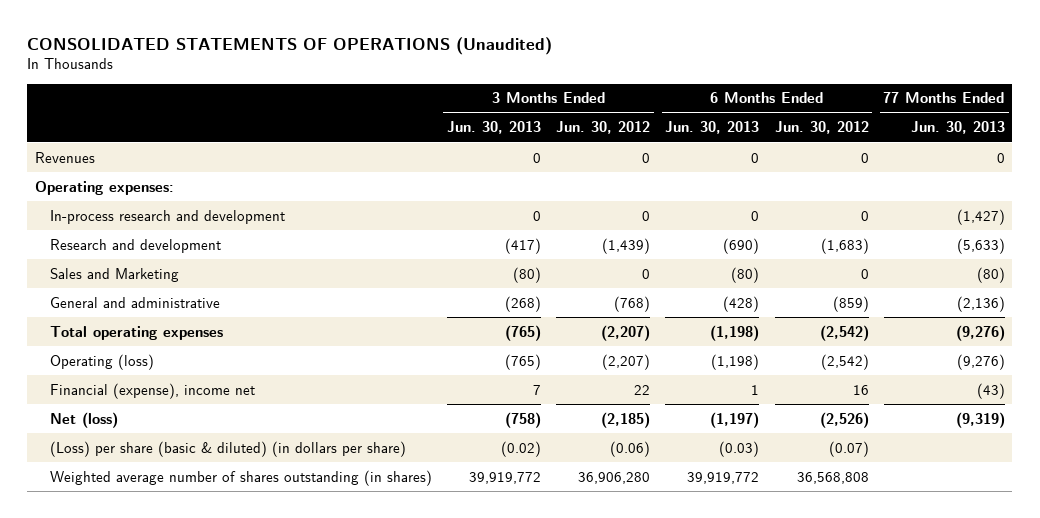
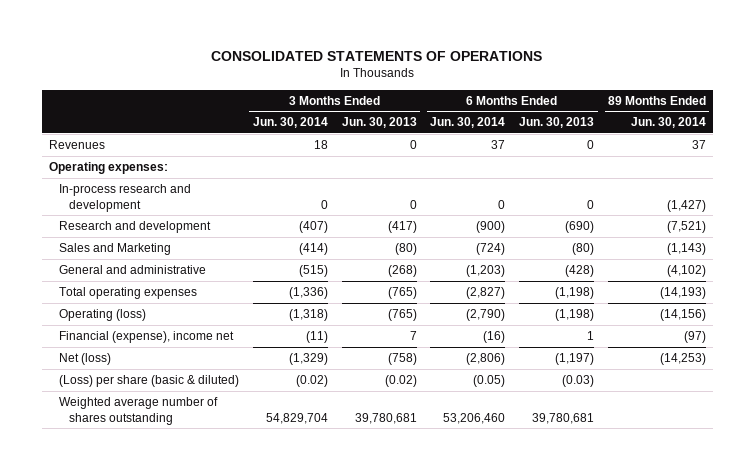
- CONSOLIDATED STATEMENTS OF OPERATIONS (Unaudited)
+ CONSOLIDATED STATEMENTS OF OPERATIONS
- | 3 Months Ended Jun. 30, 2013 | 3 Months Ended Jun. 30, 2012 | 6 Months Ended Jun. 30, 2013 | 6 Months Ended Jun. 30, 2012 | 77 Months Ended Jun. 30, 2013
+ | 3 Months Ended Jun. 30, 2014 | 3 Months Ended Jun. 30, 2013 | 6 Months Ended Jun. 30, 2014 | 6 Months Ended Jun. 30, 2013 | 89 Months Ended Jun. 30, 2014
- (Loss) per share (basic & diluted) (in dollars per share) | (0.02) | (0.06) | (0.03) | (0.07) |
- Weighted average number of shares outstanding (in shares) | 39,919,772 | 36,906,280 | 39,919,772 | 36,568,808 |
+ (Loss) per share (basic & diluted) | (0.02) | (0.02) | (0.05) | (0.03) |
+ Weighted average number of shares outstanding | 54,829,704 | 39,780,681 | 53,206,460 | 39,780,681 |

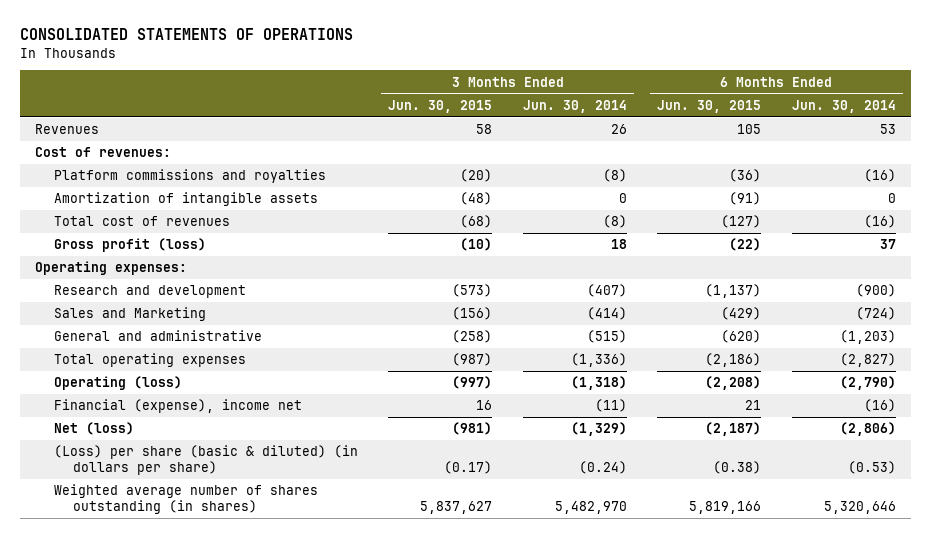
- | 3 Months Ended Jun. 30, 2014 | 3 Months Ended Jun. 30, 2013 | 6 Months Ended Jun. 30, 2014 | 6 Months Ended Jun. 30, 2013 | 89 Months Ended Jun. 30, 2014
+ | 3 Months Ended Jun. 30, 2015 | 3 Months Ended Jun. 30, 2014 | 6 Months Ended Jun. 30, 2015 | 6 Months Ended Jun. 30, 2014
- Revenues | 18 | 0 | 37 | 0 | 37
+ Revenues | 58 | 26 | 105 | 53
+ Cost of revenues:
+ Platform commissions and royalties | (20) | (8) | (36) | (16)
+ Amortization of intangible assets | (48) | 0 | (91) | 0
+ Total cost of revenues | (68) | (8) | (127) | (16)
+ Gross profit (loss) | (10) | 18 | (22) | 37
- In-process research and development | 0 | 0 | 0 | 0 | (1,427)
- (Loss) per share (basic & diluted) | (0.02) | (0.02) | (0.05) | (0.03) |
- Weighted average number of shares outstanding | 54,829,704 | 39,780,681 | 53,206,460 | 39,780,681 |
+ (Loss) per share (basic & diluted) (in dollars per share) | (0.17) | (0.24) | (0.38) | (0.53)
+ Weighted average number of shares outstanding (in shares) | 5,837,627 | 5,482,970 | 5,819,166 | 5,320,646

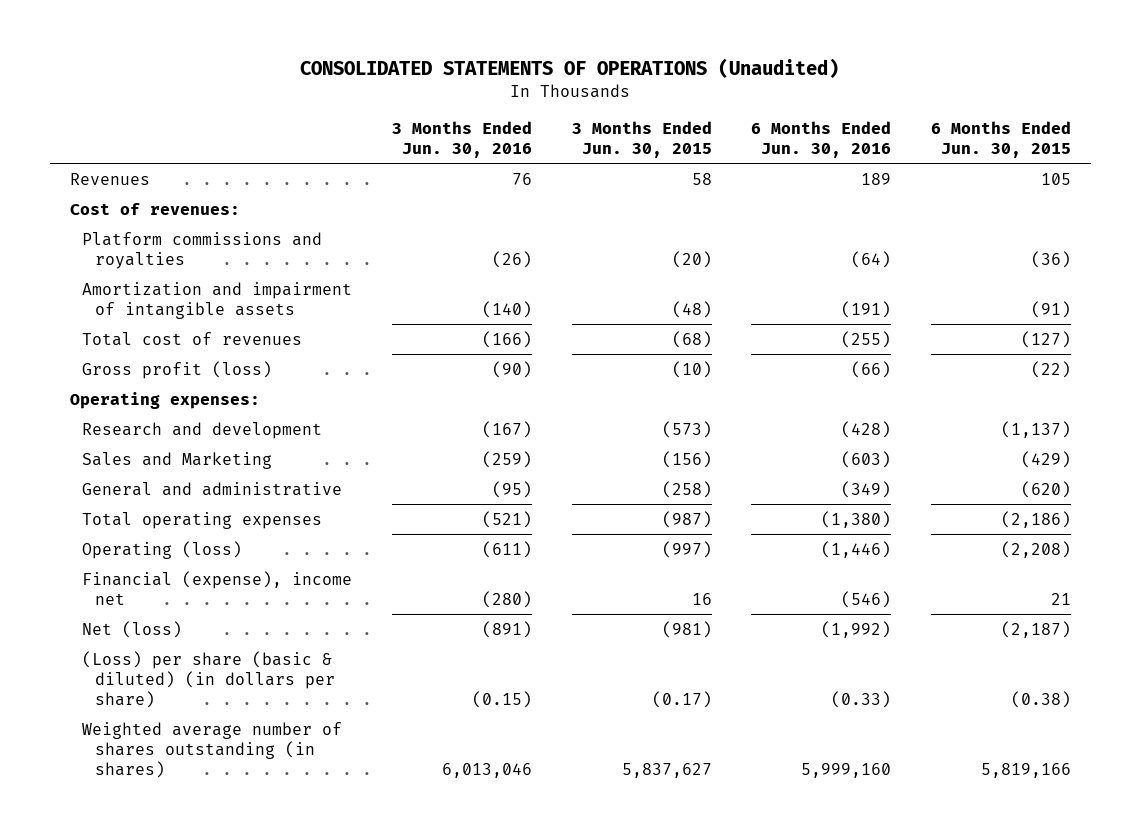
- CONSOLIDATED STATEMENTS OF OPERATIONS
+ CONSOLIDATED STATEMENTS OF OPERATIONS (Unaudited)
- | 3 Months Ended Jun. 30, 2015 | 3 Months Ended Jun. 30, 2014 | 6 Months Ended Jun. 30, 2015 | 6 Months Ended Jun. 30, 2014
+ | 3 Months Ended Jun. 30, 2016 | 3 Months Ended Jun. 30, 2015 | 6 Months Ended Jun. 30, 2016 | 6 Months Ended Jun. 30, 2015
- Amortization of intangible assets | (48) | 0 | (91) | 0
+ Amortization and impairment of intangible assets | (140) | (48) | (191) | (91)

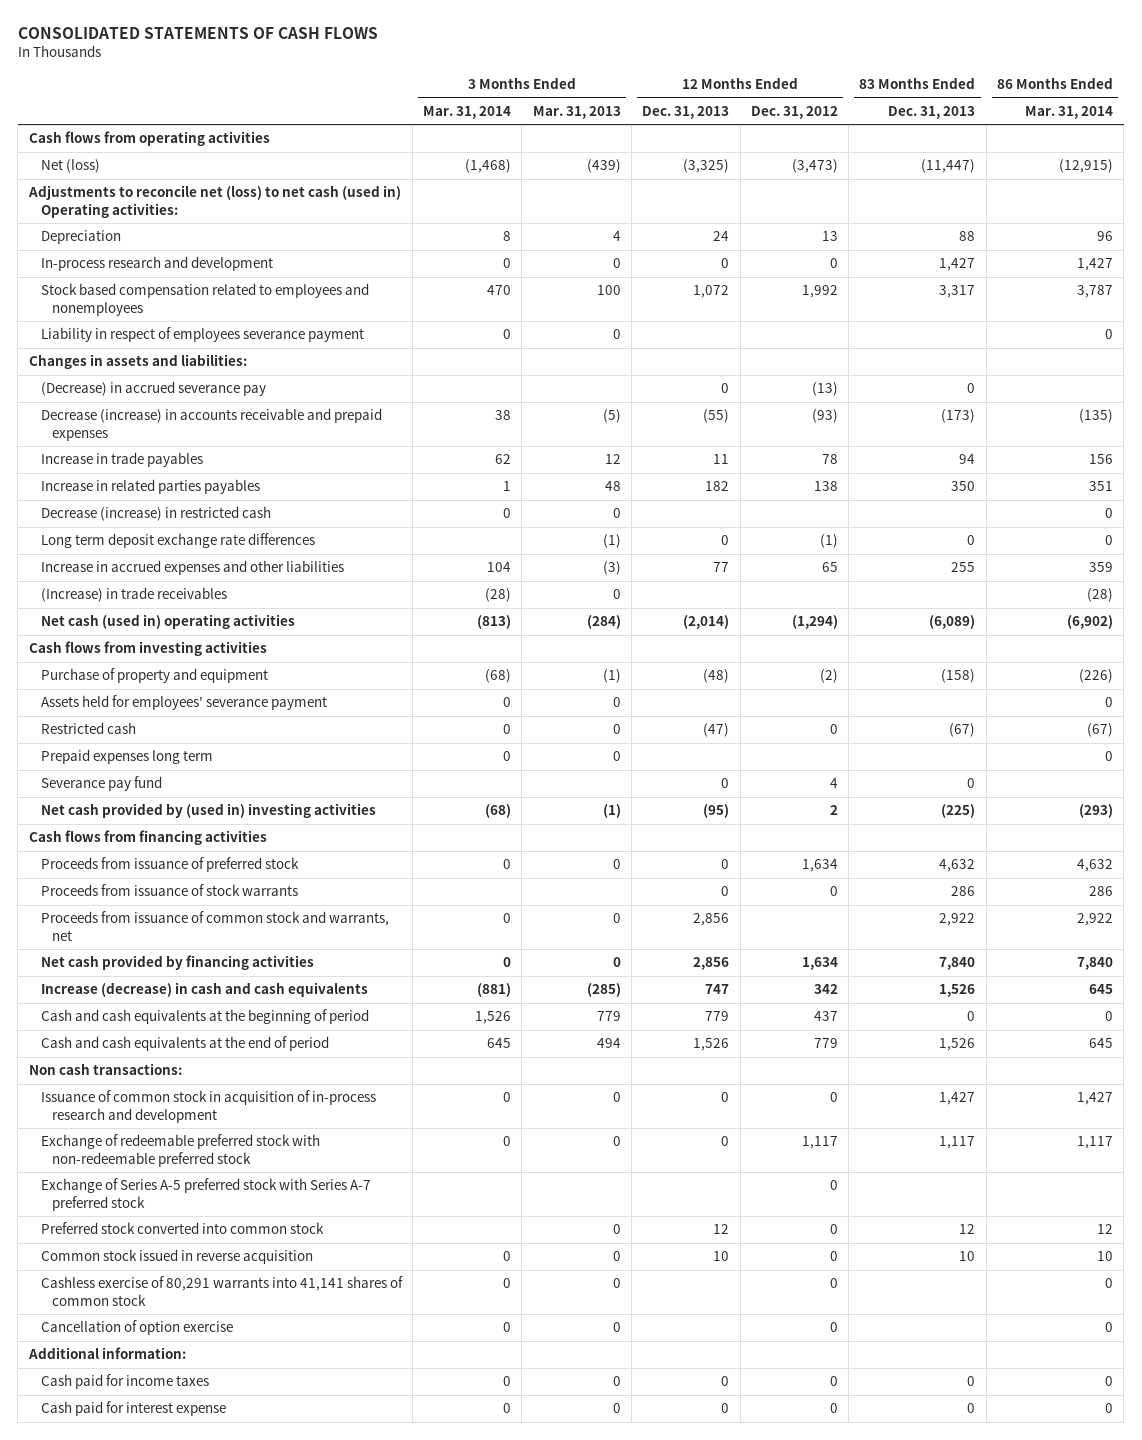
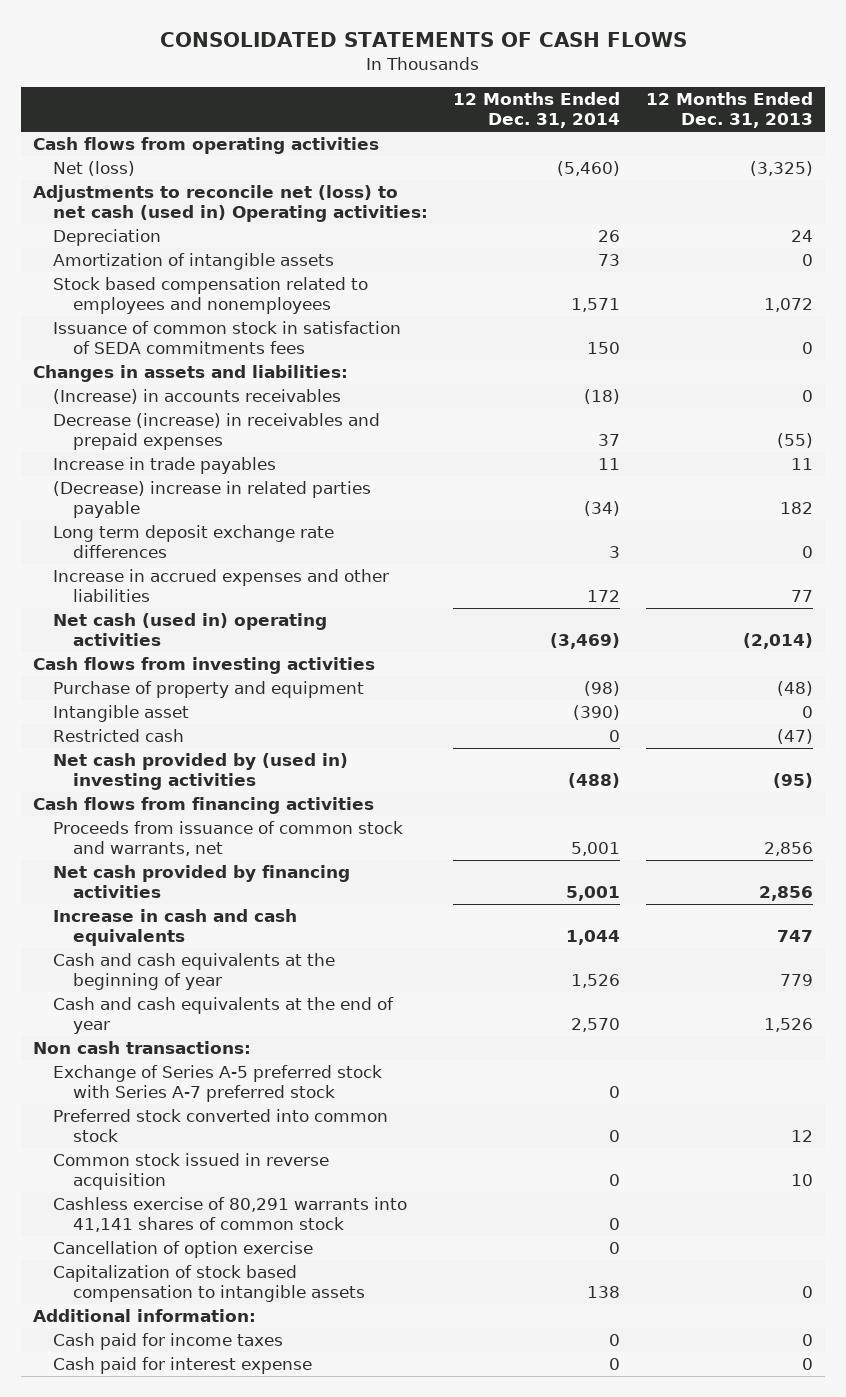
- | 3 Months Ended Mar. 31, 2014 | 3 Months Ended Mar. 31, 2013 | 12 Months Ended Dec. 31, 2013 | 12 Months Ended Dec. 31, 2012 | 83 Months Ended Dec. 31, 2013 | 86 Months Ended Mar. 31, 2014
+ | 12 Months Ended Dec. 31, 2014 | 12 Months Ended Dec. 31, 2013
- In-process research and development | 0 | 0 | 0 | 0 | 1,427 | 1,427
+ Amortization of intangible assets | 73 | 0
- Liability in respect of employees severance payment | 0 | 0 | | | | 0
+ Issuance of common stock in satisfaction of SEDA commitments fees | 150 | 0
- (Decrease) in accrued severance pay | | | 0 | (13) | 0 |
- Decrease (increase) in accounts receivable and prepaid expenses | 38 | (5) | (55) | (93) | (173) | (135)
+ (Increase) in accounts receivables | (18) | 0
+ Decrease (increase) in receivables and prepaid expenses | 37 | (55)
- Increase in related parties payables | 1 | 48 | 182 | 138 | 350 | 351
- Decrease (increase) in restricted cash | 0 | 0 | | | | 0
+ (Decrease) increase in related parties payable | (34) | 182
- (Increase) in trade receivables | (28) | 0 | | | | (28)
- Assets held for employees' severance payment | 0 | 0 | | | | 0
+ Intangible asset | (390) | 0
- Prepaid expenses long term | 0 | 0 | | | | 0
- Severance pay fund | | | 0 | 4 | 0 |
- Proceeds from issuance of preferred stock | 0 | 0 | 0 | 1,634 | 4,632 | 4,632
- Proceeds from issuance of stock warrants | | | 0 | 0 | 286 | 286
- Increase (decrease) in cash and cash equivalents | (881) | (285) | 747 | 342 | 1,526 | 645
- Cash and cash equivalents at the beginning of period | 1,526 | 779 | 779 | 437 | 0 | 0
- Cash and cash equivalents at the end of period | 645 | 494 | 1,526 | 779 | 1,526 | 645
+ Increase in cash and cash equivalents | 1,044 | 747
+ Cash and cash equivalents at the beginning of year | 1,526 | 779
+ Cash and cash equivalents at the end of year | 2,570 | 1,526
- Issuance of common stock in acquisition of in-process research and development | 0 | 0 | 0 | 0 | 1,427 | 1,427
- Exchange of redeemable preferred stock with non-redeemable preferred stock | 0 | 0 | 0 | 1,117 | 1,117 | 1,117
+ Capitalization of stock based compensation to intangible assets | 138 | 0

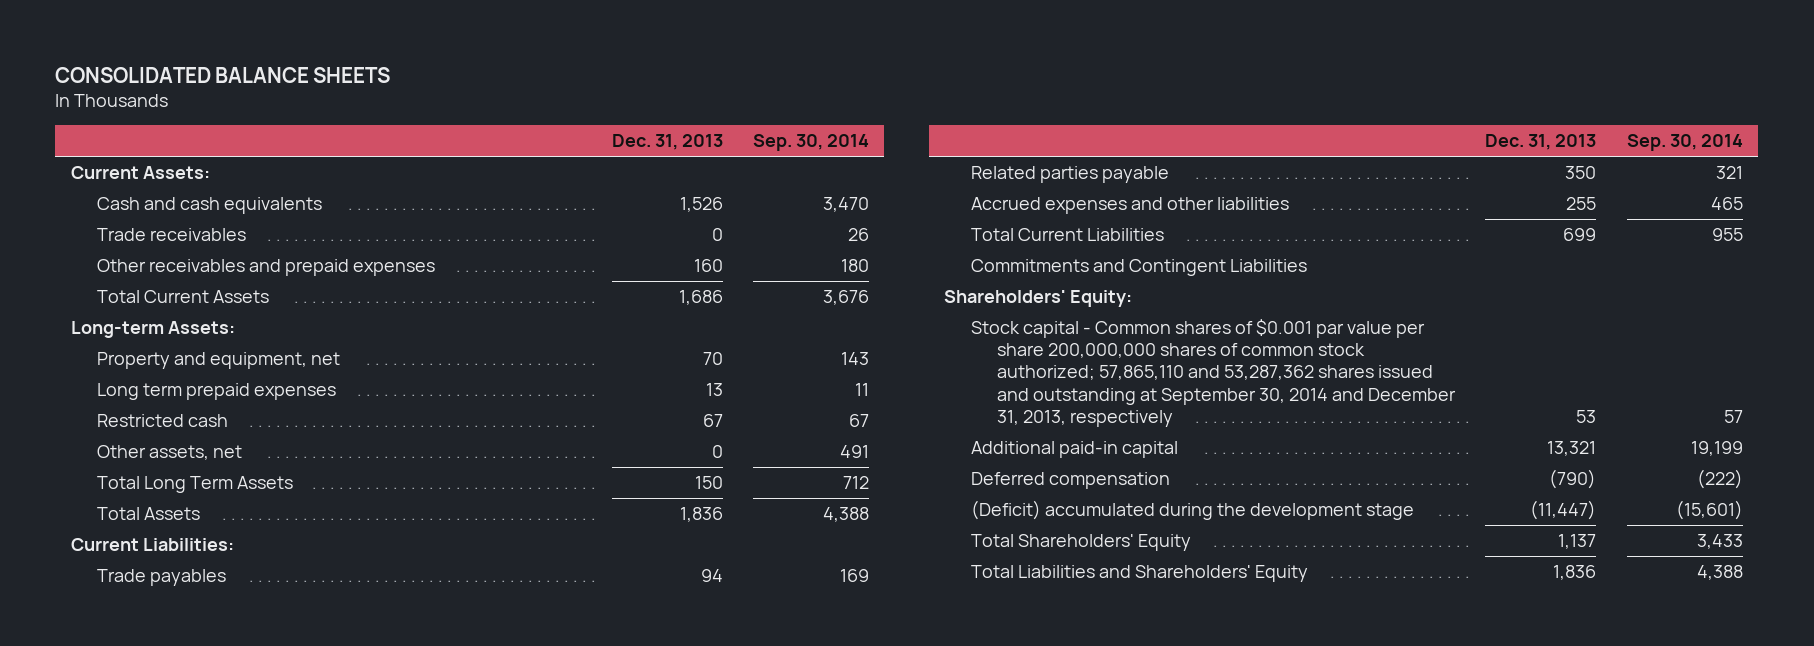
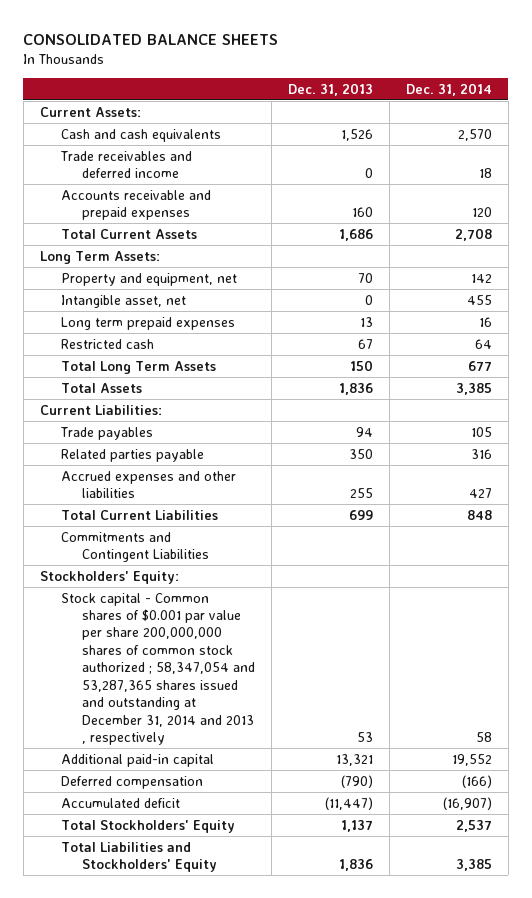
- | Dec. 31, 2013 | Sep. 30, 2014
+ | Dec. 31, 2013 | Dec. 31, 2014
- Trade receivables | 0 | 26
- Other receivables and prepaid expenses | 160 | 180
+ Trade receivables and deferred income | 0 | 18
+ Accounts receivable and prepaid expenses | 160 | 120
- Long-term Assets:
+ Long Term Assets:
+ Intangible asset, net | 0 | 455
- Other assets, net | 0 | 491
- Shareholders' Equity:
- Stock capital - Common shares of $0.001 par value per share 200,000,000 shares of common stock authorized; 57,865,110 and 53,287,362 shares issued and outstanding at September 30, 2014 and December 31, 2013, respectively | 53 | 57
+ Stockholders' Equity:
+ Stock capital - Common shares of $0.001 par value per share 200,000,000 shares of common stock authorized ; 58,347,054 and 53,287,365 shares issued and outstanding at December 31, 2014 and 2013 , respectively | 53 | 58
- (Deficit) accumulated during the development stage | (11,447) | (15,601)
- Total Shareholders' Equity | 1,137 | 3,433
- Total Liabilities and Shareholders' Equity | 1,836 | 4,388
+ Accumulated deficit | (11,447) | (16,907)
+ Total Stockholders' Equity | 1,137 | 2,537
+ Total Liabilities and Stockholders' Equity | 1,836 | 3,385

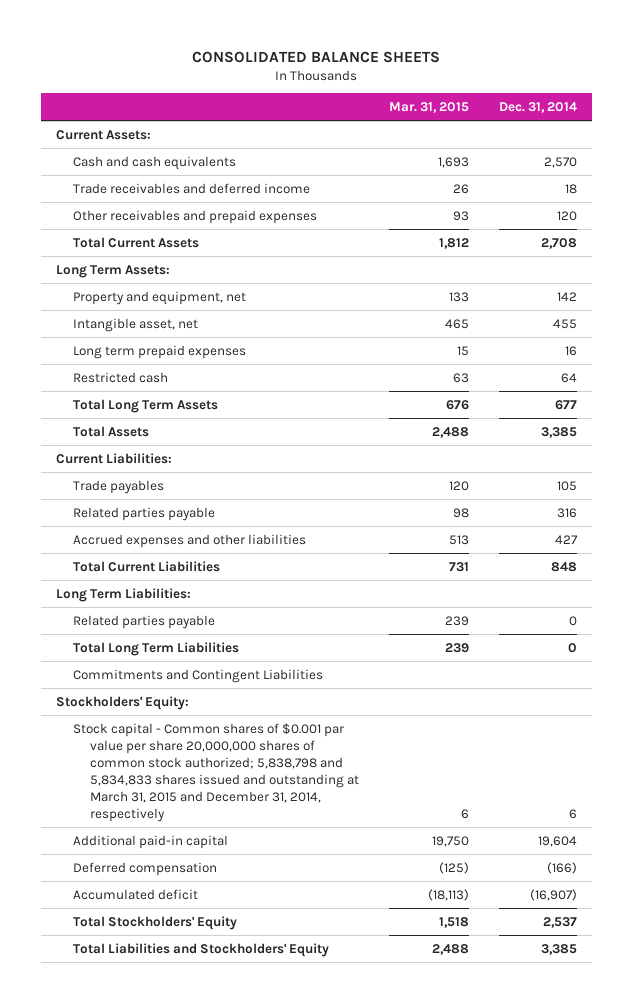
- | Dec. 31, 2013 | Dec. 31, 2014
+ | Mar. 31, 2015 | Dec. 31, 2014
- Accounts receivable and prepaid expenses | 160 | 120
+ Other receivables and prepaid expenses | 93 | 120
+ Long Term Liabilities:
+ Related parties payable | 239 | 0
+ Total Long Term Liabilities | 239 | 0
- Stock capital - Common shares of $0.001 par value per share 200,000,000 shares of common stock authorized ; 58,347,054 and 53,287,365 shares issued and outstanding at December 31, 2014 and 2013 , respectively | 53 | 58
- Additional paid-in capital | 13,321 | 19,552
+ Stock capital - Common shares of $0.001 par value per share 20,000,000 shares of common stock authorized; 5,838,798 and 5,834,833 shares issued and outstanding at March 31, 2015 and December 31, 2014, respectively | 6 | 6
+ Additional paid-in capital | 19,750 | 19,604

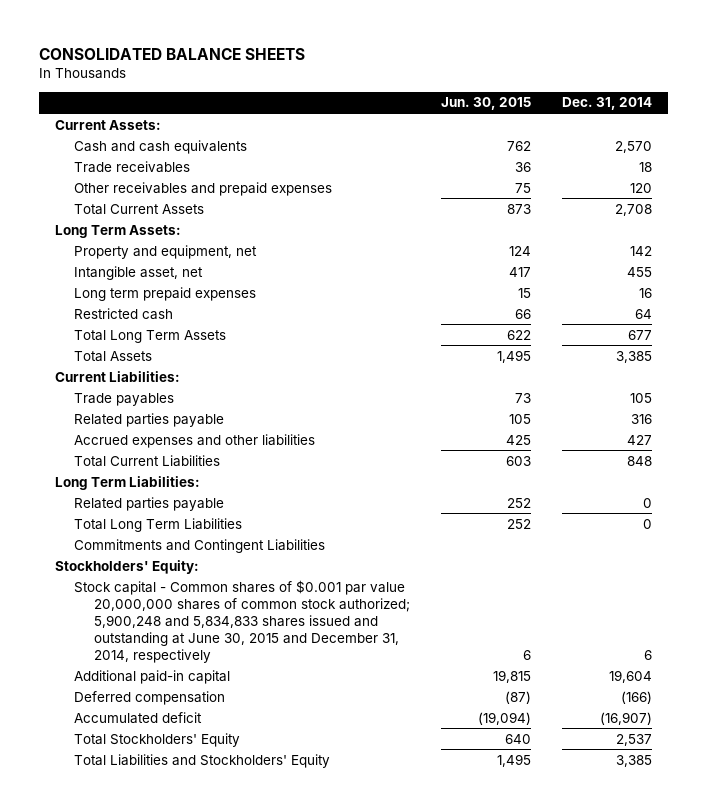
- | Mar. 31, 2015 | Dec. 31, 2014
+ | Jun. 30, 2015 | Dec. 31, 2014
- Trade receivables and deferred income | 26 | 18
+ Trade receivables | 36 | 18
- Stock capital - Common shares of $0.001 par value per share 20,000,000 shares of common stock authorized; 5,838,798 and 5,834,833 shares issued and outstanding at March 31, 2015 and December 31, 2014, respectively | 6 | 6
+ Stock capital - Common shares of $0.001 par value 20,000,000 shares of common stock authorized; 5,900,248 and 5,834,833 shares issued and outstanding at June 30, 2015 and December 31, 2014, respectively | 6 | 6

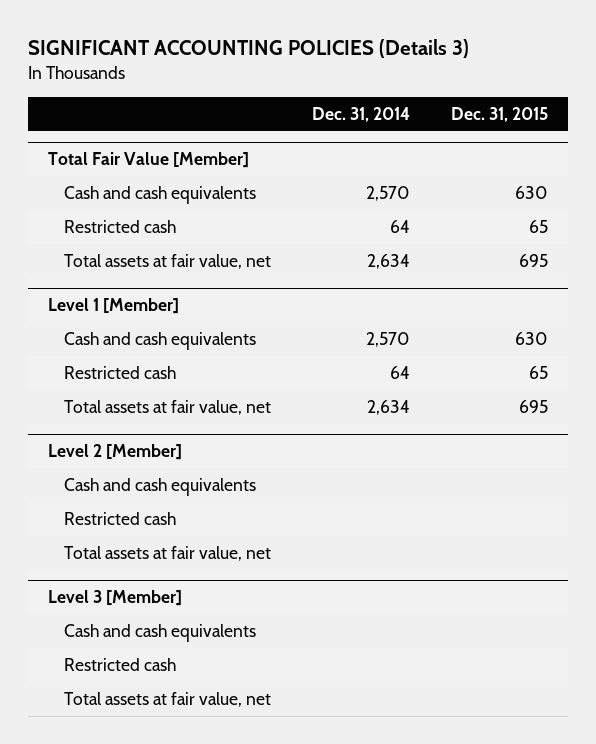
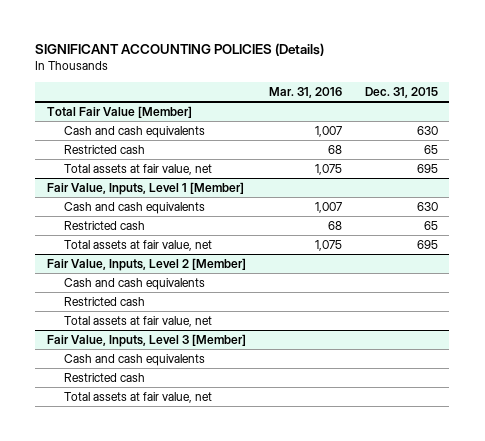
- SIGNIFICANT ACCOUNTING POLICIES (Details 3)
+ SIGNIFICANT ACCOUNTING POLICIES (Details)
- | Dec. 31, 2014 | Dec. 31, 2015
+ | Mar. 31, 2016 | Dec. 31, 2015
- Level 1 [Member]
+ Fair Value, Inputs, Level 1 [Member]
- Level 2 [Member]
+ Fair Value, Inputs, Level 2 [Member]
- Level 3 [Member]
+ Fair Value, Inputs, Level 3 [Member]

